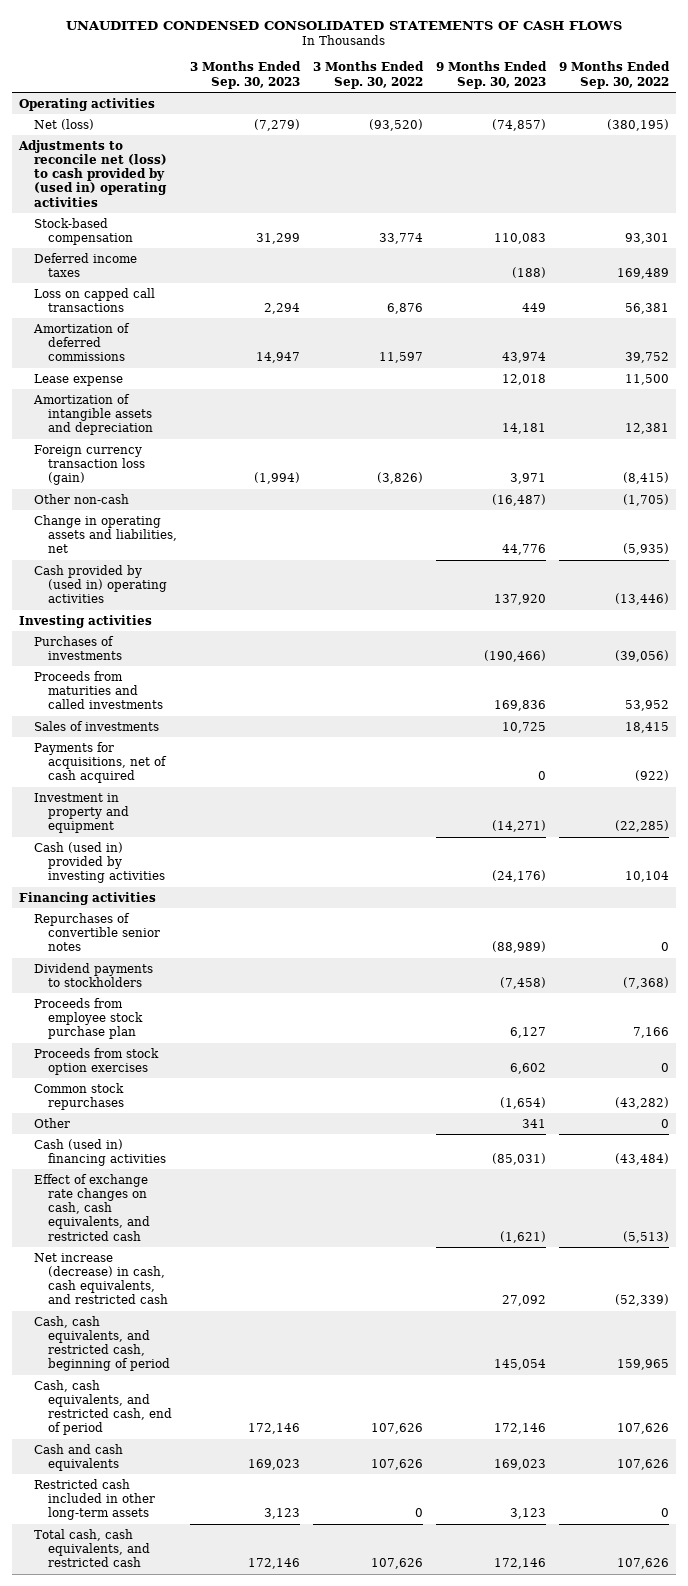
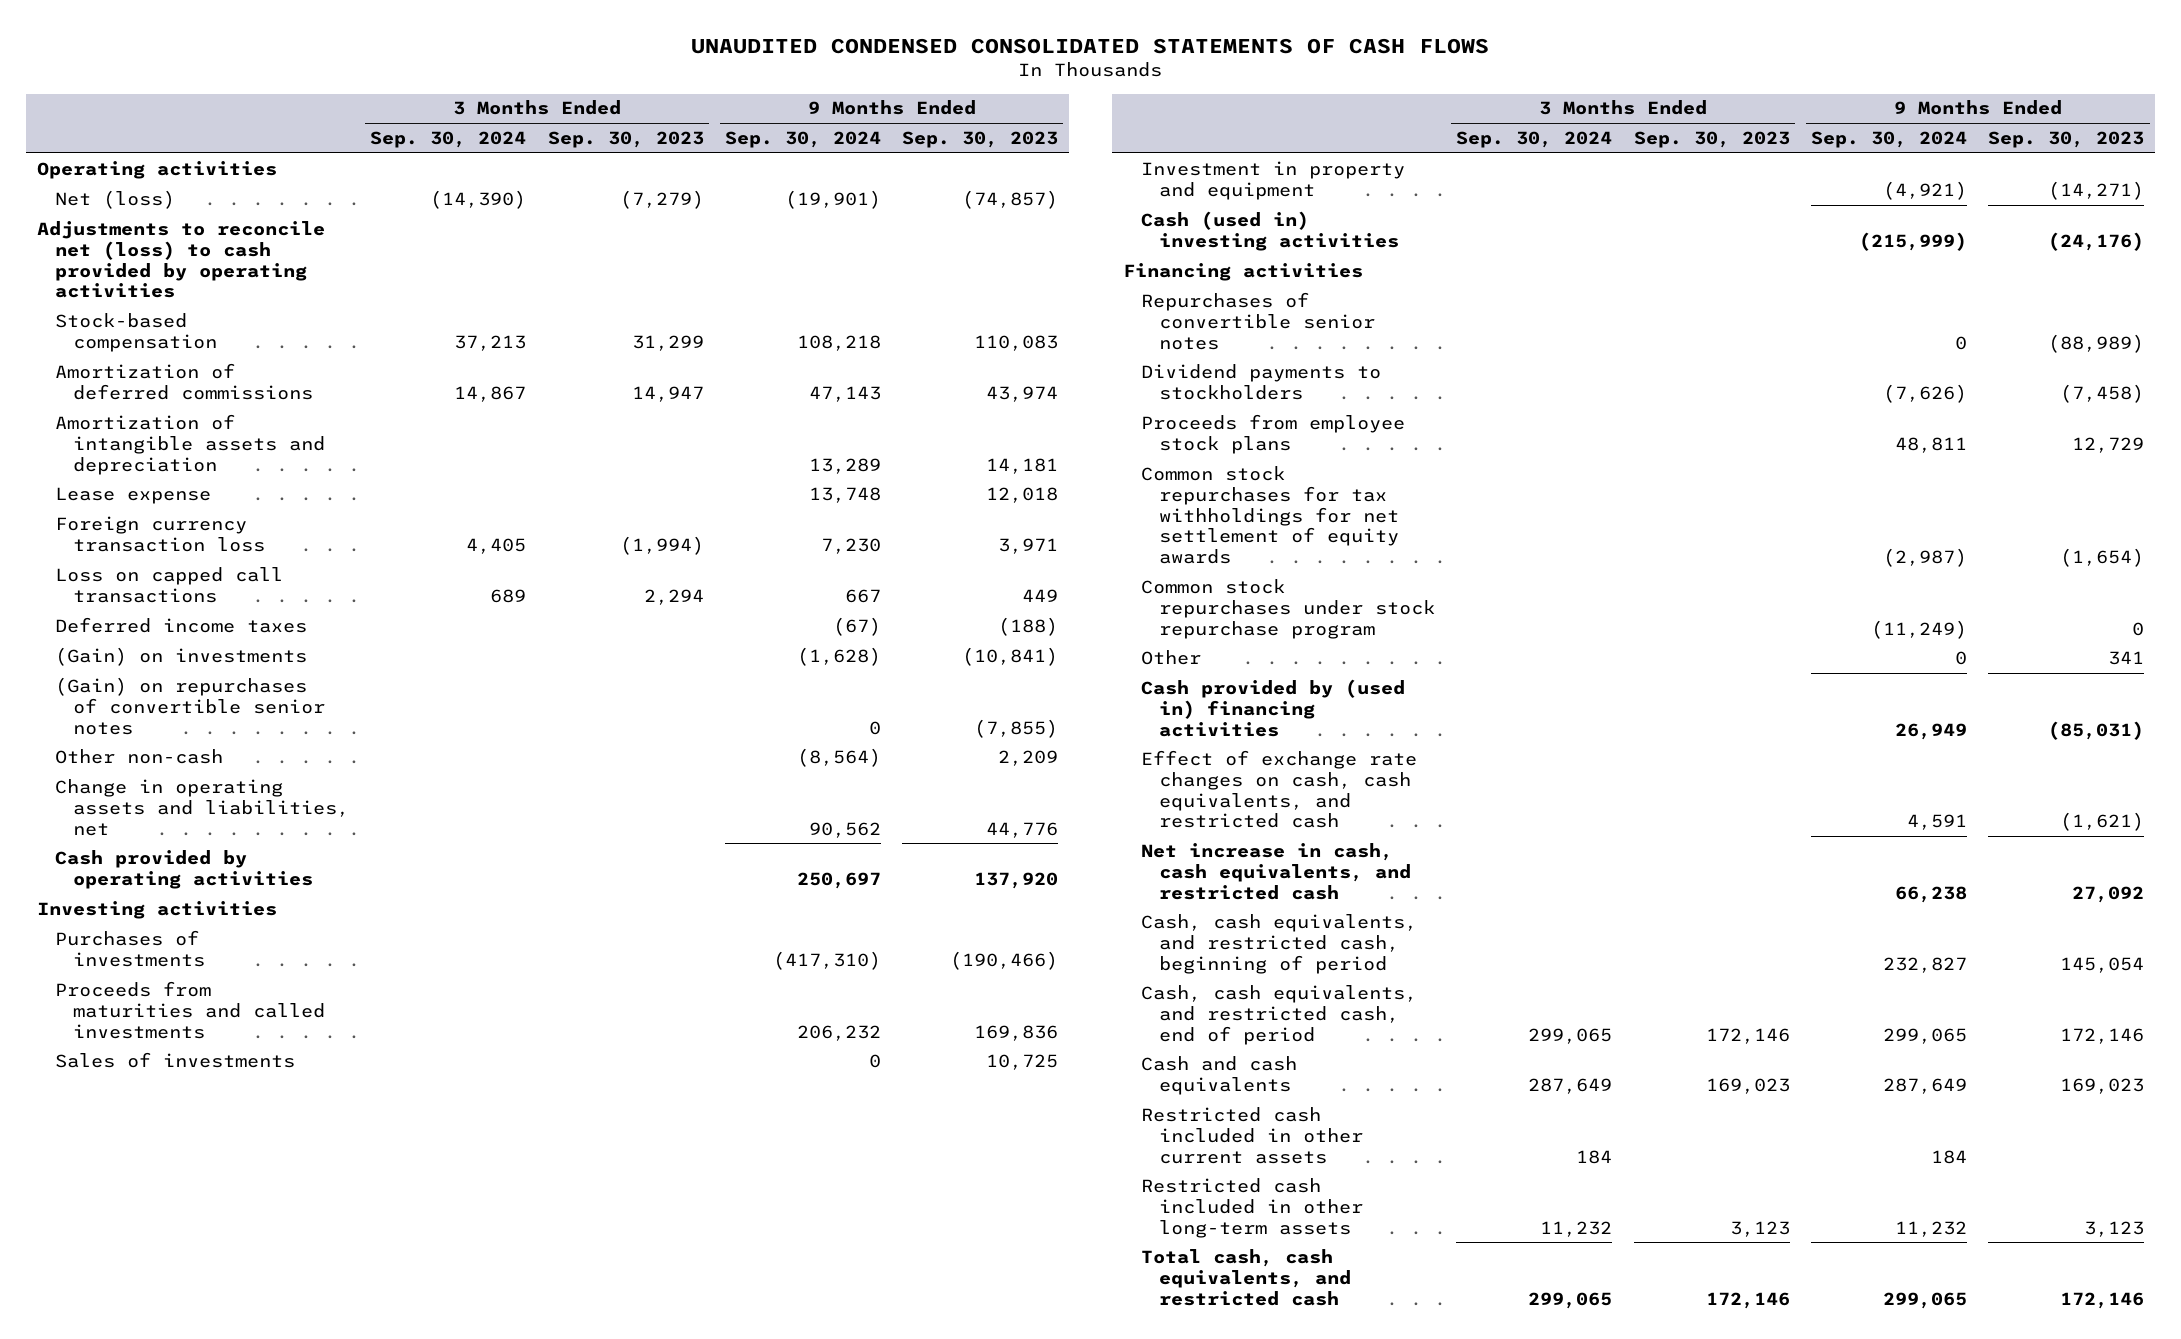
- | 3 Months Ended Sep. 30, 2023 | 3 Months Ended Sep. 30, 2022 | 9 Months Ended Sep. 30, 2023 | 9 Months Ended Sep. 30, 2022
+ | 3 Months Ended Sep. 30, 2024 | 3 Months Ended Sep. 30, 2023 | 9 Months Ended Sep. 30, 2024 | 9 Months Ended Sep. 30, 2023
- Adjustments to reconcile net (loss) to cash provided by (used in) operating activities
+ Adjustments to reconcile net (loss) to cash provided by operating activities
- Foreign currency transaction loss (gain) | (1,994) | (3,826) | 3,971 | (8,415)
- Other non-cash | | | (16,487) | (1,705)
moved down: Lease expense | | | 13,748 | 12,018
+ Foreign currency transaction loss | 4,405 | (1,994) | 7,230 | 3,971
moved down: Loss on capped call transactions | 689 | 2,294 | 667 | 449
moved down: Deferred income taxes | | | (67) | (188)
+ (Gain) on investments | | | (1,628) | (10,841)
+ (Gain) on repurchases of convertible senior notes | | | 0 | (7,855)
+ Other non-cash | | | (8,564) | 2,209
- Cash provided by (used in) operating activities | | | 137,920 | (13,446)
+ Cash provided by operating activities | | | 250,697 | 137,920
- Payments for acquisitions, net of cash acquired | | | 0 | (922)
- Cash (used in) provided by investing activities | | | (24,176) | 10,104
+ Cash (used in) investing activities | | | (215,999) | (24,176)
- Proceeds from employee stock purchase plan | | | 6,127 | 7,166
- Proceeds from stock option exercises | | | 6,602 | 0
- Common stock repurchases | | | (1,654) | (43,282)
+ Proceeds from employee stock plans | | | 48,811 | 12,729
+ Common stock repurchases for tax withholdings for net settlement of equity awards | | | (2,987) | (1,654)
+ Common stock repurchases under stock repurchase program | | | (11,249) | 0
- Cash (used in) financing activities | | | (85,031) | (43,484)
+ Cash provided by (used in) financing activities | | | 26,949 | (85,031)
- Net increase (decrease) in cash, cash equivalents, and restricted cash | | | 27,092 | (52,339)
+ Net increase in cash, cash equivalents, and restricted cash | | | 66,238 | 27,092
+ Restricted cash included in other current assets | 184 | | 184 |

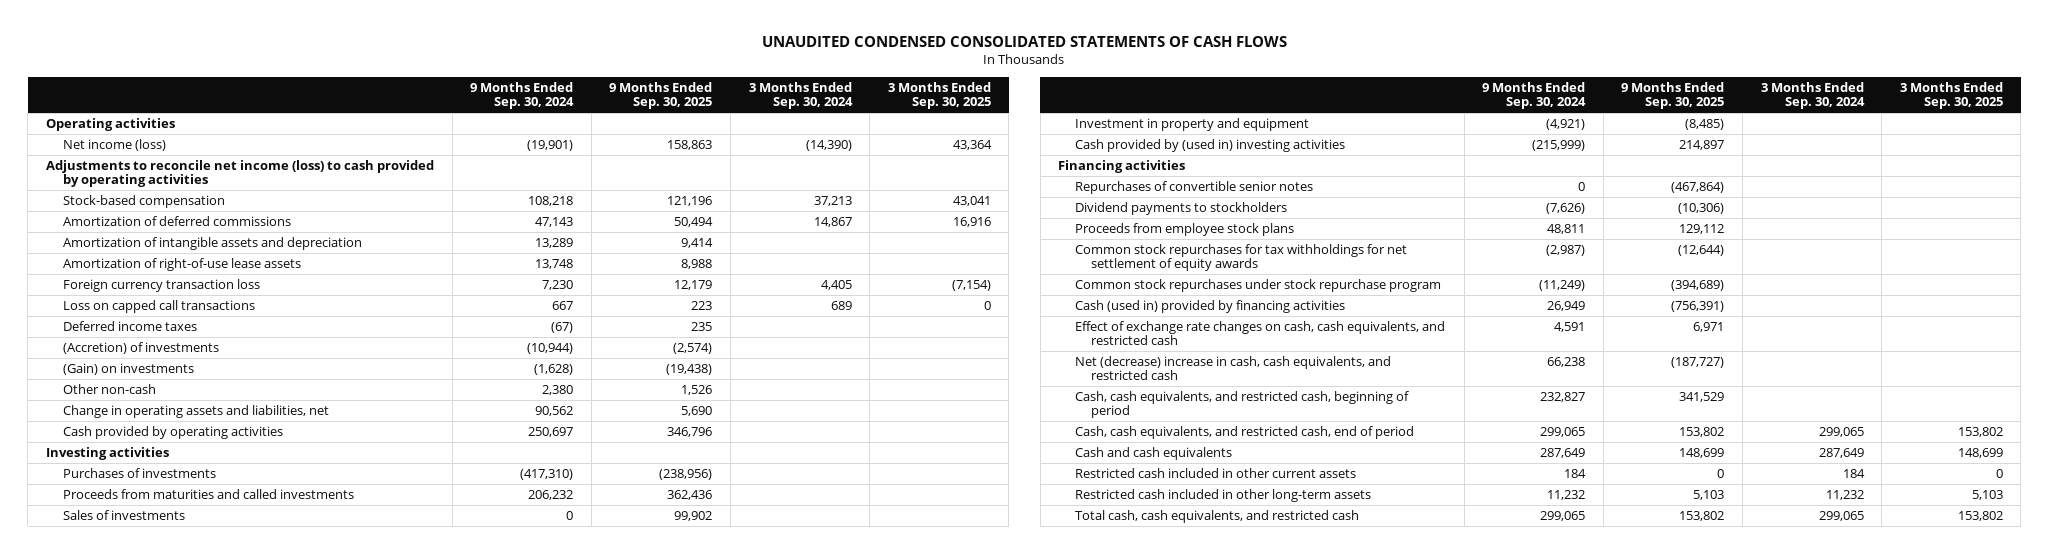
- | 3 Months Ended Sep. 30, 2024 | 3 Months Ended Sep. 30, 2023 | 9 Months Ended Sep. 30, 2024 | 9 Months Ended Sep. 30, 2023
+ | 9 Months Ended Sep. 30, 2024 | 9 Months Ended Sep. 30, 2025 | 3 Months Ended Sep. 30, 2024 | 3 Months Ended Sep. 30, 2025
- Net (loss) | (14,390) | (7,279) | (19,901) | (74,857)
- Adjustments to reconcile net (loss) to cash provided by operating activities
+ Net income (loss) | (19,901) | 158,863 | (14,390) | 43,364
+ Adjustments to reconcile net income (loss) to cash provided by operating activities
- Lease expense | | | 13,748 | 12,018
+ Amortization of right-of-use lease assets | 13,748 | 8,988 | |
+ (Accretion) of investments | (10,944) | (2,574) | |
- (Gain) on repurchases of convertible senior notes | | | 0 | (7,855)
- Other non-cash | | | (8,564) | 2,209
+ Other non-cash | 2,380 | 1,526 | |
- Cash (used in) investing activities | | | (215,999) | (24,176)
+ Cash provided by (used in) investing activities | (215,999) | 214,897 | |
- Other | | | 0 | 341
- Cash provided by (used in) financing activities | | | 26,949 | (85,031)
+ Cash (used in) provided by financing activities | 26,949 | (756,391) | |
- Net increase in cash, cash equivalents, and restricted cash | | | 66,238 | 27,092
+ Net (decrease) increase in cash, cash equivalents, and restricted cash | 66,238 | (187,727) | |

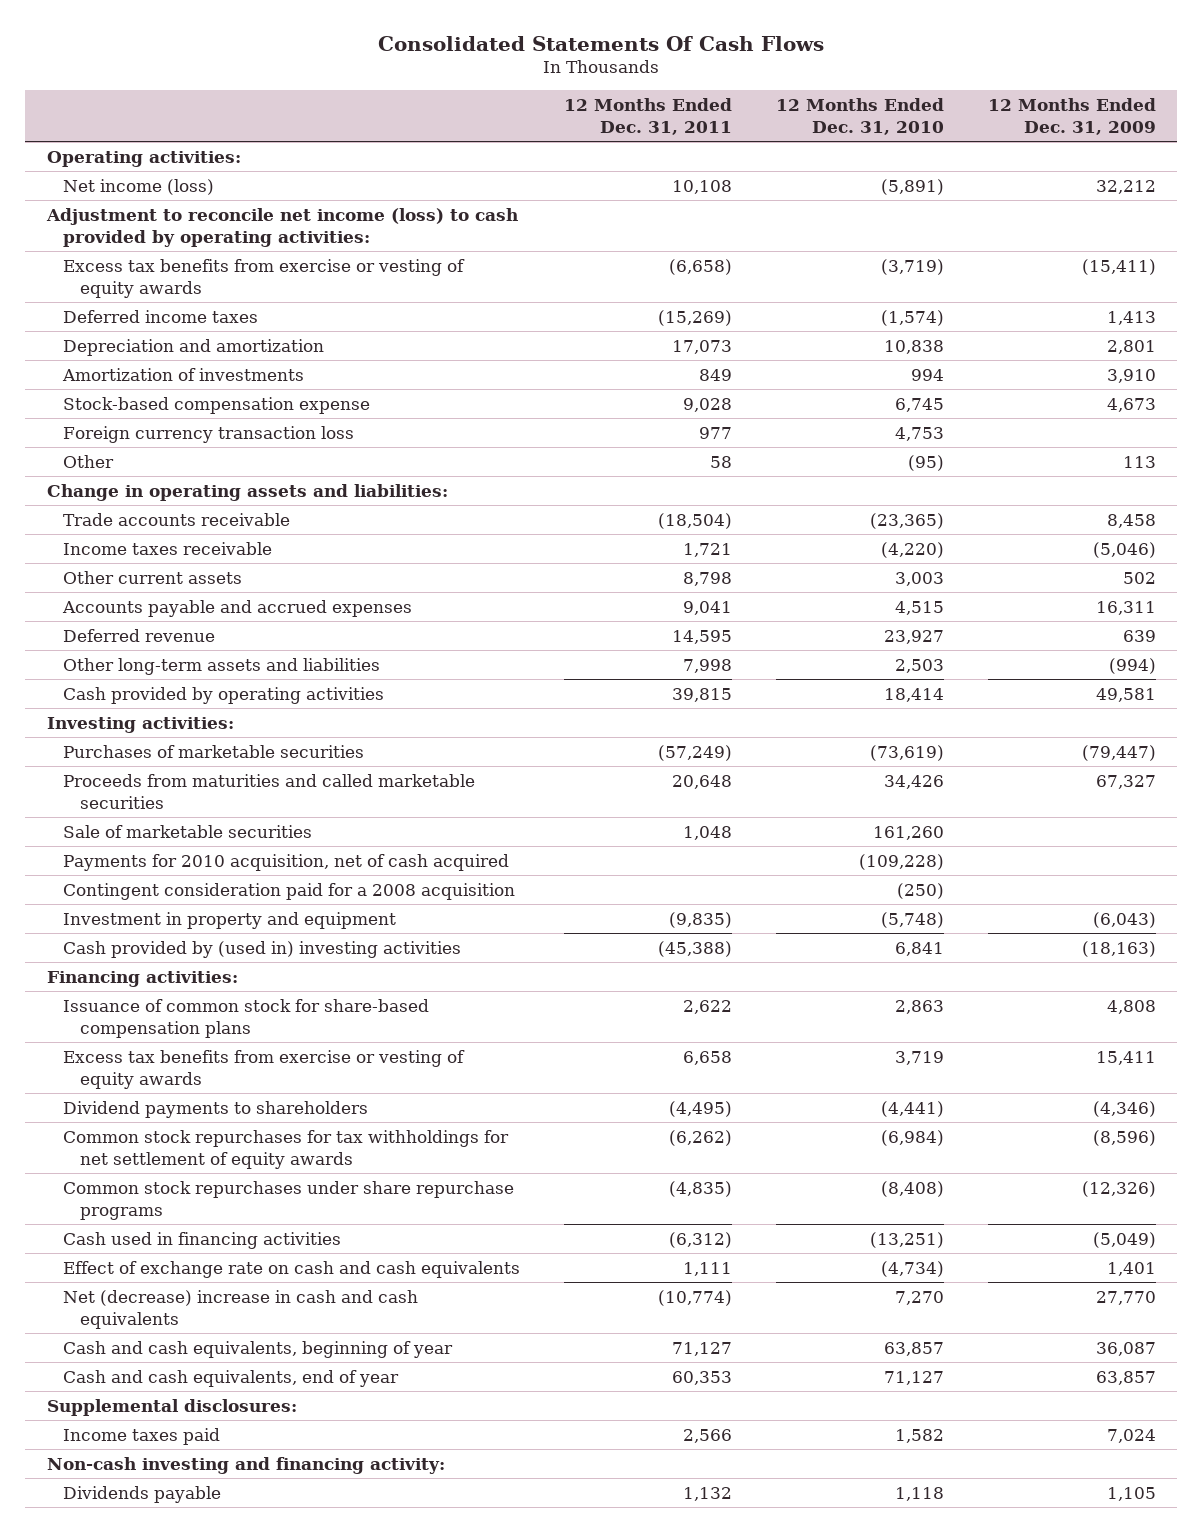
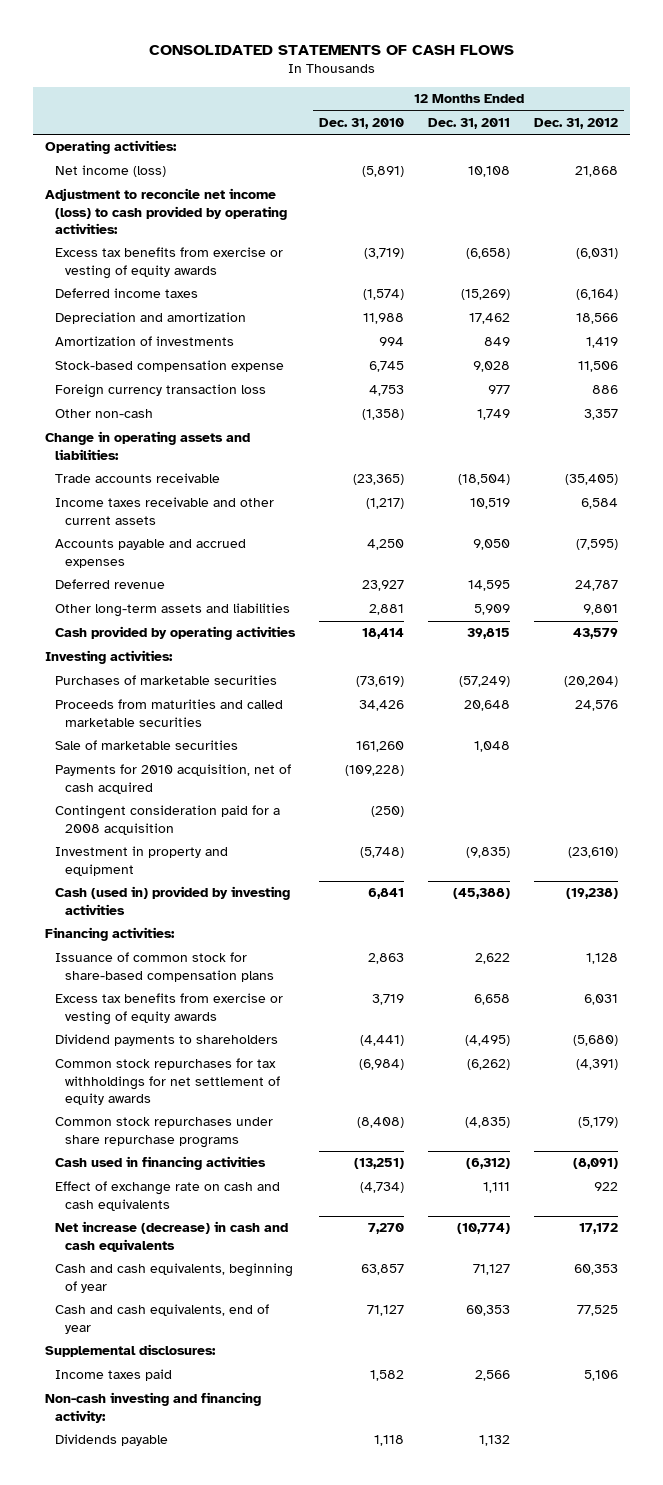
- Consolidated Statements Of Cash Flows
+ CONSOLIDATED STATEMENTS OF CASH FLOWS
- | 12 Months Ended Dec. 31, 2011 | 12 Months Ended Dec. 31, 2010 | 12 Months Ended Dec. 31, 2009
+ | 12 Months Ended Dec. 31, 2010 | 12 Months Ended Dec. 31, 2011 | 12 Months Ended Dec. 31, 2012
- Depreciation and amortization | 17,073 | 10,838 | 2,801
+ Depreciation and amortization | 11,988 | 17,462 | 18,566
- Other | 58 | (95) | 113
+ Other non-cash | (1,358) | 1,749 | 3,357
- Income taxes receivable | 1,721 | (4,220) | (5,046)
- Other current assets | 8,798 | 3,003 | 502
- Accounts payable and accrued expenses | 9,041 | 4,515 | 16,311
+ Income taxes receivable and other current assets | (1,217) | 10,519 | 6,584
+ Accounts payable and accrued expenses | 4,250 | 9,050 | (7,595)
- Other long-term assets and liabilities | 7,998 | 2,503 | (994)
+ Other long-term assets and liabilities | 2,881 | 5,909 | 9,801
- Cash provided by (used in) investing activities | (45,388) | 6,841 | (18,163)
+ Cash (used in) provided by investing activities | 6,841 | (45,388) | (19,238)
- Net (decrease) increase in cash and cash equivalents | (10,774) | 7,270 | 27,770
+ Net increase (decrease) in cash and cash equivalents | 7,270 | (10,774) | 17,172

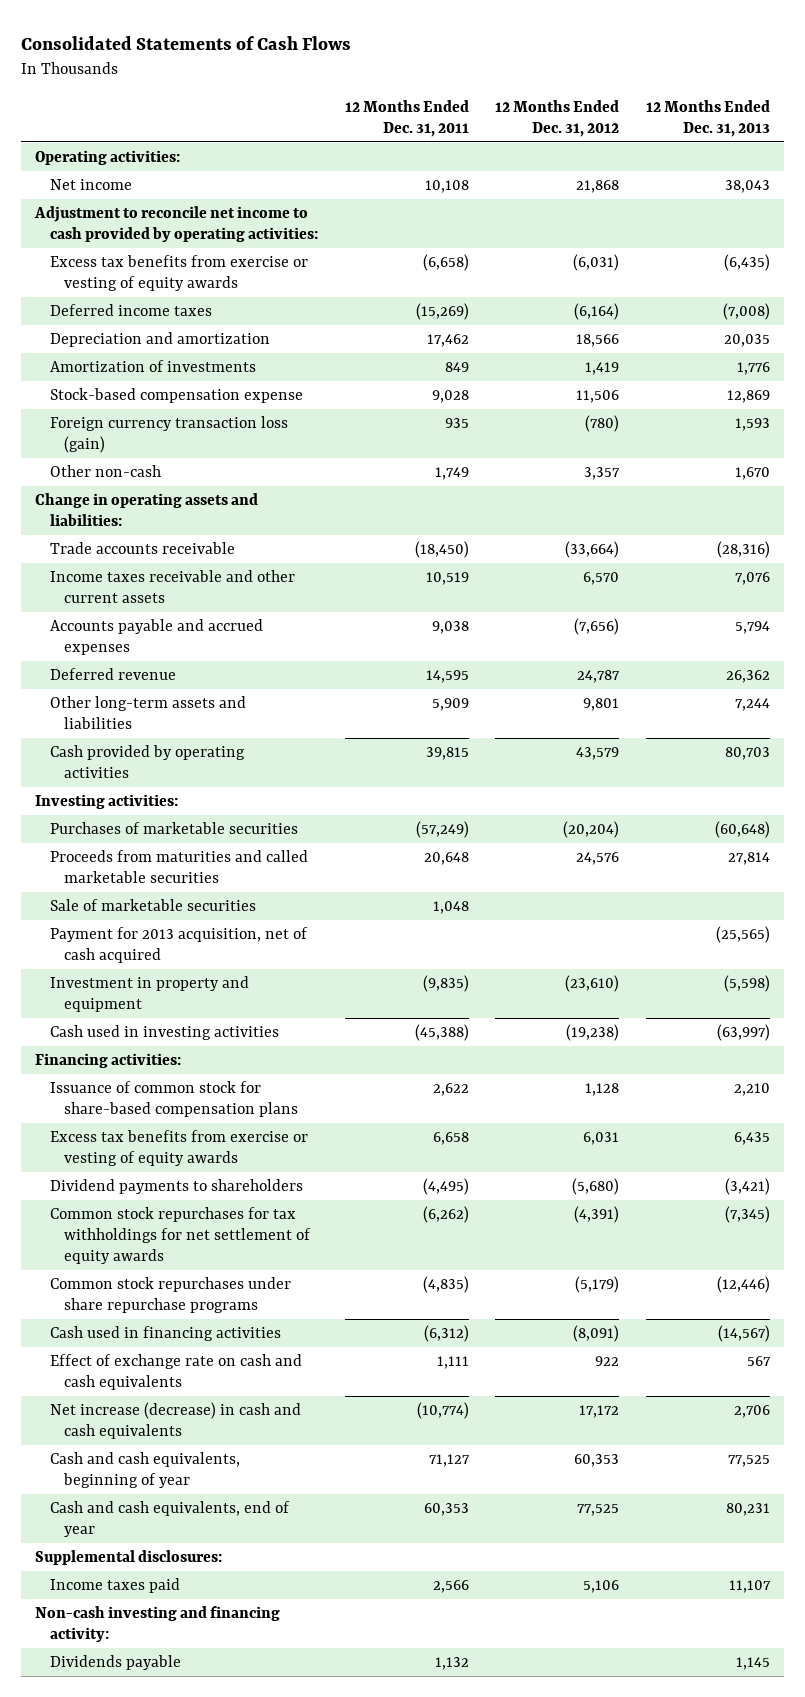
- CONSOLIDATED STATEMENTS OF CASH FLOWS
+ Consolidated Statements of Cash Flows
- | 12 Months Ended Dec. 31, 2010 | 12 Months Ended Dec. 31, 2011 | 12 Months Ended Dec. 31, 2012
+ | 12 Months Ended Dec. 31, 2011 | 12 Months Ended Dec. 31, 2012 | 12 Months Ended Dec. 31, 2013
- Net income (loss) | (5,891) | 10,108 | 21,868
- Adjustment to reconcile net income (loss) to cash provided by operating activities:
+ Net income | 10,108 | 21,868 | 38,043
+ Adjustment to reconcile net income to cash provided by operating activities:
- Foreign currency transaction loss | 4,753 | 977 | 886
+ Foreign currency transaction loss (gain) | 935 | (780) | 1,593
- Trade accounts receivable | (23,365) | (18,504) | (35,405)
- Income taxes receivable and other current assets | (1,217) | 10,519 | 6,584
- Accounts payable and accrued expenses | 4,250 | 9,050 | (7,595)
+ Trade accounts receivable | (18,450) | (33,664) | (28,316)
+ Income taxes receivable and other current assets | 10,519 | 6,570 | 7,076
+ Accounts payable and accrued expenses | 9,038 | (7,656) | 5,794
- Payments for 2010 acquisition, net of cash acquired | (109,228) | |
- Contingent consideration paid for a 2008 acquisition | (250) | |
+ Payment for 2013 acquisition, net of cash acquired | | | (25,565)
- Cash (used in) provided by investing activities | 6,841 | (45,388) | (19,238)
+ Cash used in investing activities | (45,388) | (19,238) | (63,997)

